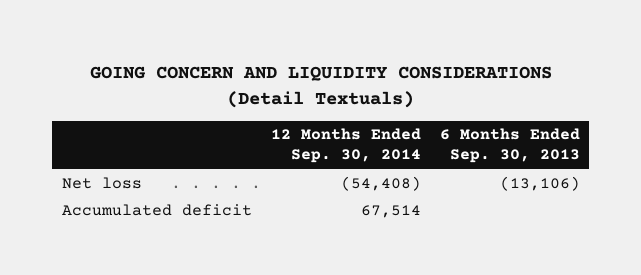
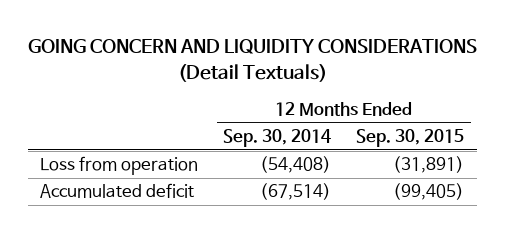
- | 12 Months Ended Sep. 30, 2014 | 6 Months Ended Sep. 30, 2013
+ | 12 Months Ended Sep. 30, 2014 | 12 Months Ended Sep. 30, 2015
- Net loss | (54,408) | (13,106)
- Accumulated deficit | 67,514 |
+ Loss from operation | (54,408) | (31,891)
+ Accumulated deficit | (67,514) | (99,405)

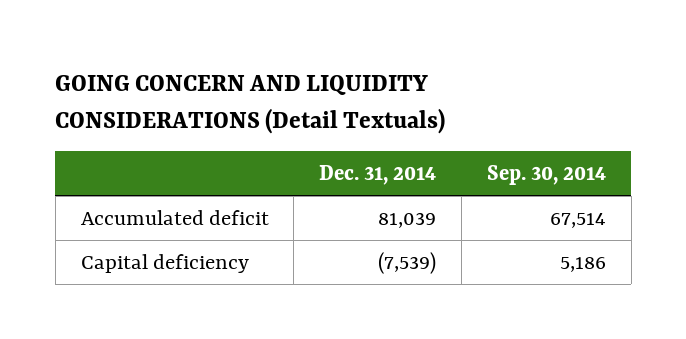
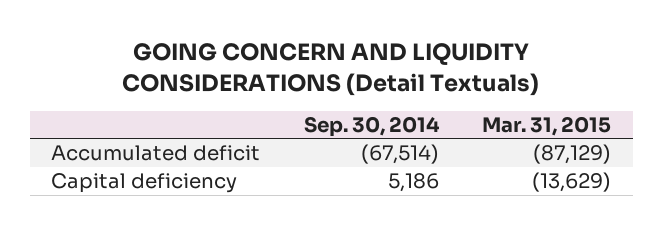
- | Dec. 31, 2014 | Sep. 30, 2014
+ | Sep. 30, 2014 | Mar. 31, 2015
- Accumulated deficit | 81,039 | 67,514
+ Accumulated deficit | (67,514) | (87,129)

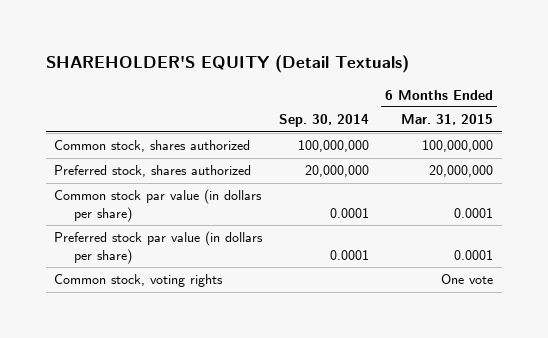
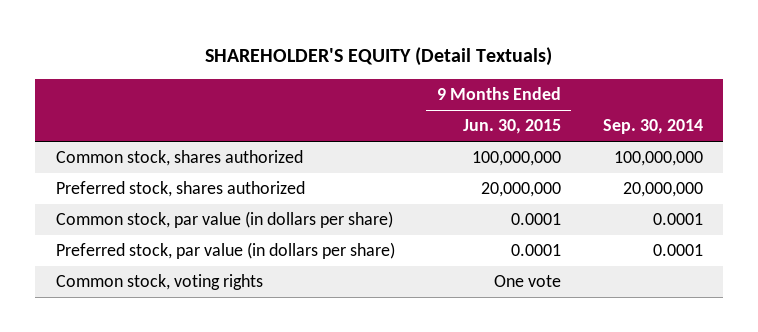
- | Sep. 30, 2014 | 6 Months Ended Mar. 31, 2015
+ | 9 Months Ended Jun. 30, 2015 | Sep. 30, 2014
- Common stock par value (in dollars per share) | 0.0001 | 0.0001
- Preferred stock par value (in dollars per share) | 0.0001 | 0.0001
+ Common stock, par value (in dollars per share) | 0.0001 | 0.0001
+ Preferred stock, par value (in dollars per share) | 0.0001 | 0.0001

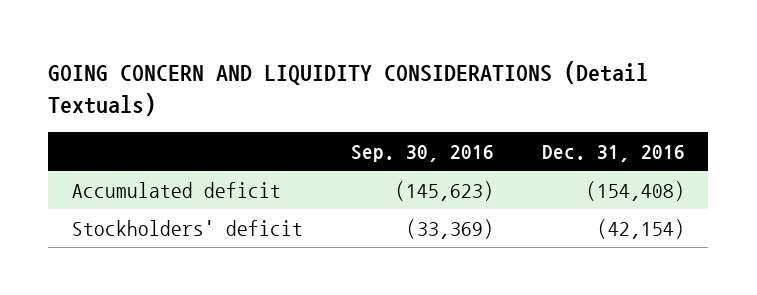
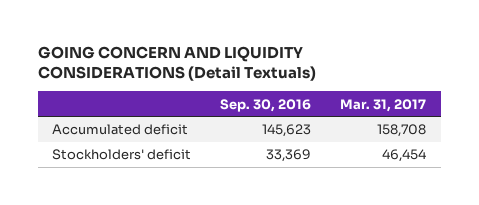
- | Sep. 30, 2016 | Dec. 31, 2016
+ | Sep. 30, 2016 | Mar. 31, 2017
- Accumulated deficit | (145,623) | (154,408)
- Stockholders' deficit | (33,369) | (42,154)
+ Accumulated deficit | 145,623 | 158,708
+ Stockholders' deficit | 33,369 | 46,454

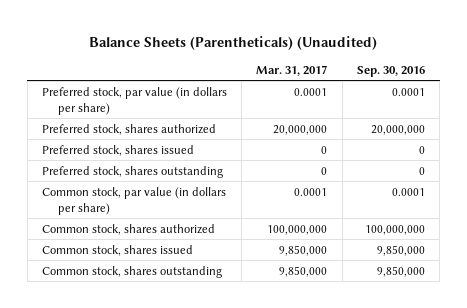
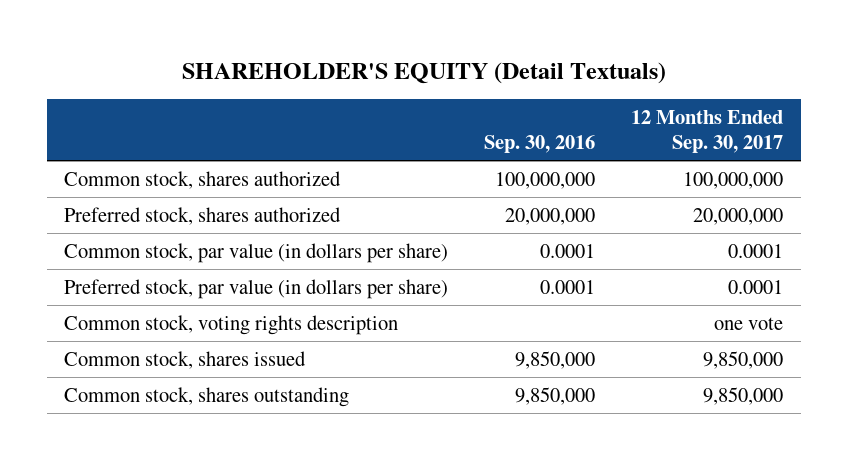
- Balance Sheets (Parentheticals) (Unaudited)
+ SHAREHOLDER'S EQUITY (Detail Textuals)
- | Mar. 31, 2017 | Sep. 30, 2016
+ | Sep. 30, 2016 | 12 Months Ended Sep. 30, 2017
moved up: Common stock, shares authorized | 100,000,000 | 100,000,000
- Preferred stock, shares issued | 0 | 0
- Preferred stock, shares outstanding | 0 | 0
moved down: Preferred stock, par value (in dollars per share) | 0.0001 | 0.0001
+ Common stock, voting rights description | | one vote

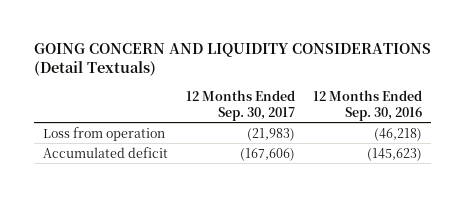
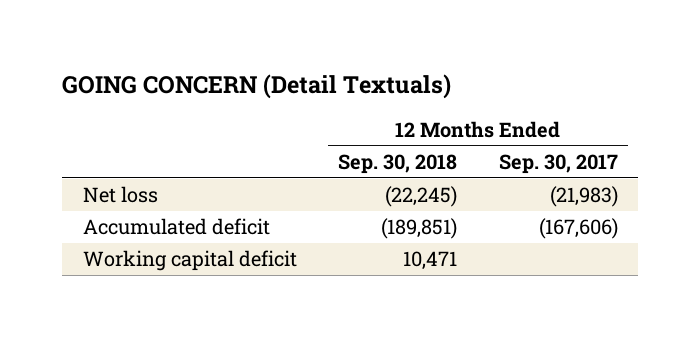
- GOING CONCERN AND LIQUIDITY CONSIDERATIONS (Detail Textuals)
+ GOING CONCERN (Detail Textuals)
- | 12 Months Ended Sep. 30, 2017 | 12 Months Ended Sep. 30, 2016
+ | 12 Months Ended Sep. 30, 2018 | 12 Months Ended Sep. 30, 2017
- Loss from operation | (21,983) | (46,218)
+ Net loss | (22,245) | (21,983)
+ Working capital deficit | 10,471 |

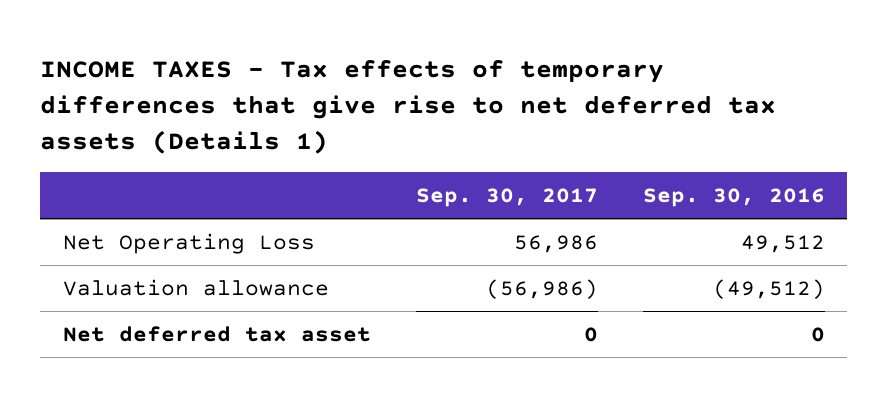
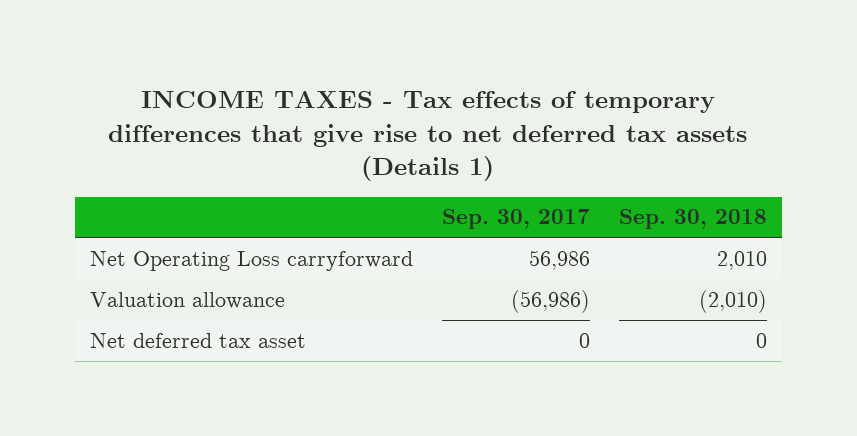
- | Sep. 30, 2017 | Sep. 30, 2016
+ | Sep. 30, 2017 | Sep. 30, 2018
- Net Operating Loss | 56,986 | 49,512
+ Net Operating Loss carryforward | 56,986 | 2,010

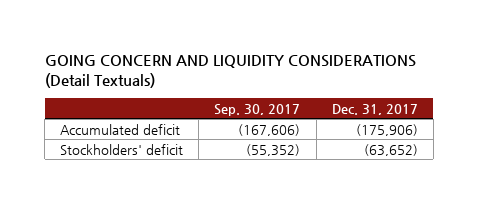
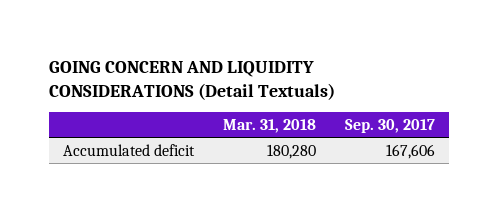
- | Sep. 30, 2017 | Dec. 31, 2017
+ | Mar. 31, 2018 | Sep. 30, 2017
- Accumulated deficit | (167,606) | (175,906)
- Stockholders' deficit | (55,352) | (63,652)
+ Accumulated deficit | 180,280 | 167,606

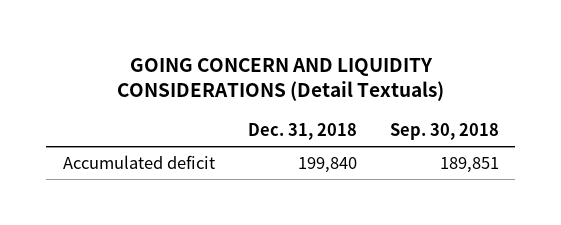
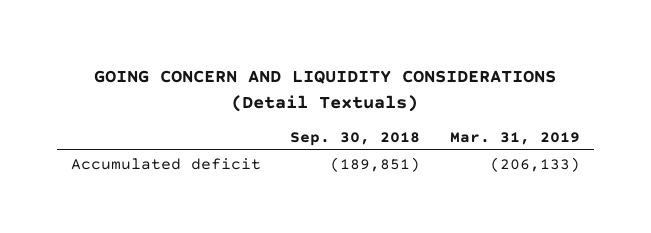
- | Dec. 31, 2018 | Sep. 30, 2018
+ | Sep. 30, 2018 | Mar. 31, 2019
- Accumulated deficit | 199,840 | 189,851
+ Accumulated deficit | (189,851) | (206,133)

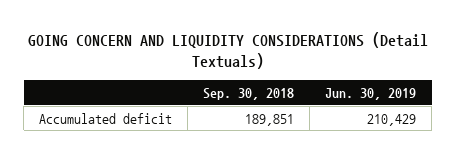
- | Sep. 30, 2018 | Mar. 31, 2019
+ | Sep. 30, 2018 | Jun. 30, 2019
- Accumulated deficit | (189,851) | (206,133)
+ Accumulated deficit | 189,851 | 210,429

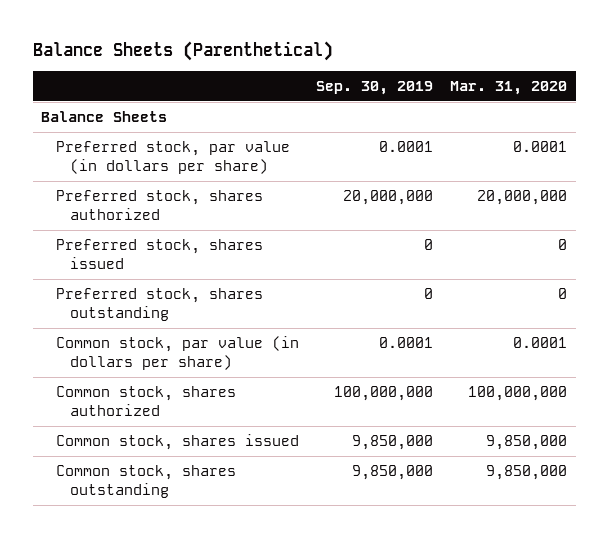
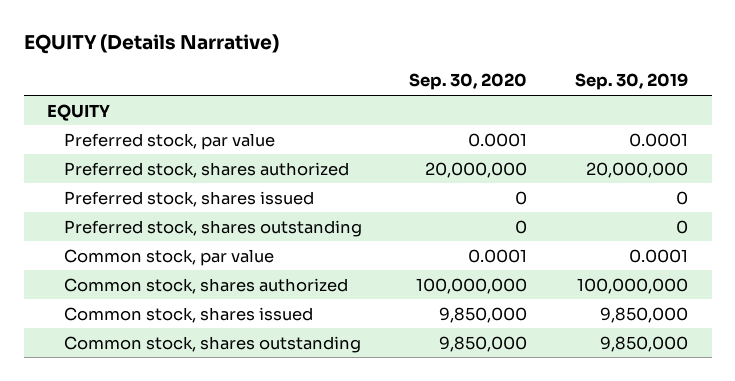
- Balance Sheets (Parenthetical)
+ EQUITY (Details Narrative)
- | Sep. 30, 2019 | Mar. 31, 2020
+ | Sep. 30, 2020 | Sep. 30, 2019
- Balance Sheets
- Preferred stock, par value (in dollars per share) | 0.0001 | 0.0001
+ EQUITY
+ Preferred stock, par value | 0.0001 | 0.0001
- Common stock, par value (in dollars per share) | 0.0001 | 0.0001
+ Common stock, par value | 0.0001 | 0.0001

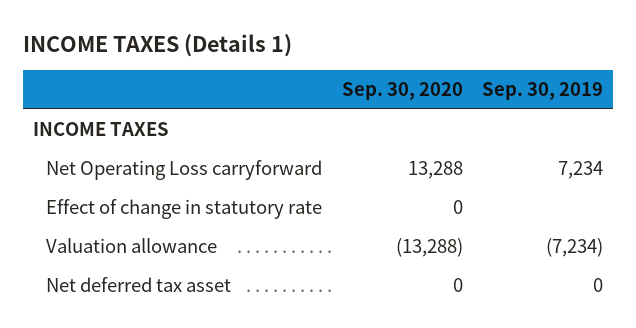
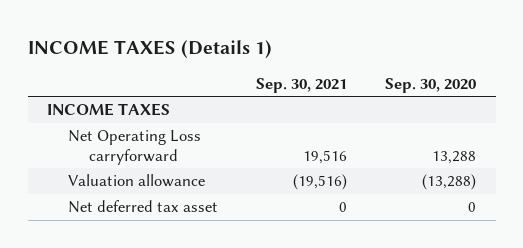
- | Sep. 30, 2020 | Sep. 30, 2019
+ | Sep. 30, 2021 | Sep. 30, 2020
- Effect of change in statutory rate | 0 |

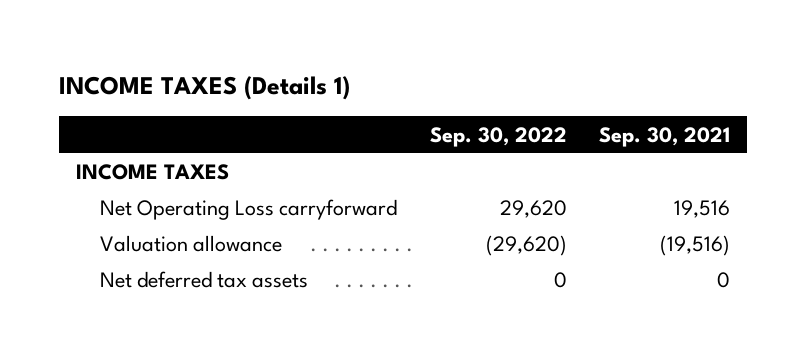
- | Sep. 30, 2021 | Sep. 30, 2020
+ | Sep. 30, 2022 | Sep. 30, 2021
- Net deferred tax asset | 0 | 0
+ Net deferred tax assets | 0 | 0

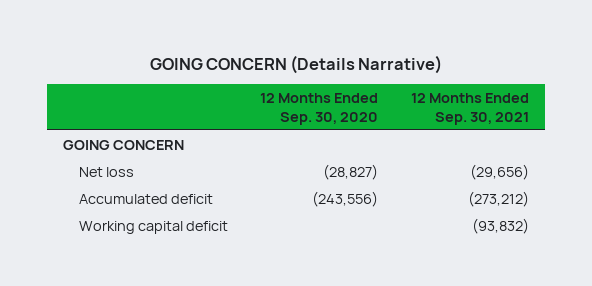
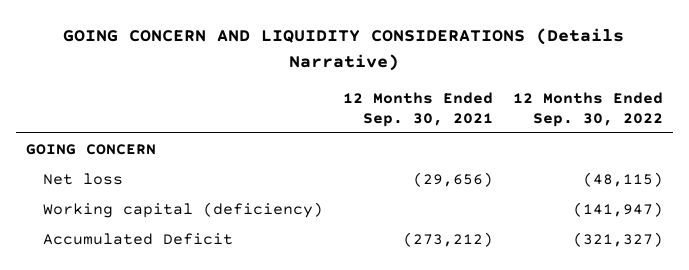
- GOING CONCERN (Details Narrative)
+ GOING CONCERN AND LIQUIDITY CONSIDERATIONS (Details Narrative)
- | 12 Months Ended Sep. 30, 2020 | 12 Months Ended Sep. 30, 2021
+ | 12 Months Ended Sep. 30, 2021 | 12 Months Ended Sep. 30, 2022
- Accumulated deficit | (243,556) | (273,212)
- Working capital deficit | | (93,832)
+ Working capital (deficiency) | | (141,947)
+ Accumulated Deficit | (273,212) | (321,327)

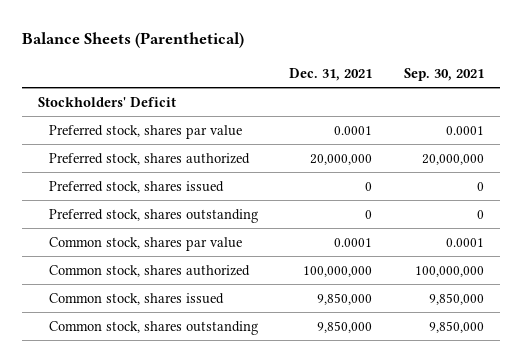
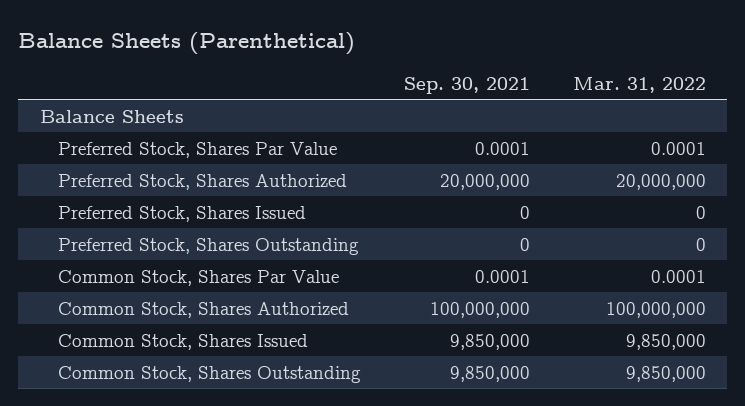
- | Dec. 31, 2021 | Sep. 30, 2021
+ | Sep. 30, 2021 | Mar. 31, 2022
- Stockholders' Deficit
- Preferred stock, shares par value | 0.0001 | 0.0001
- Preferred stock, shares authorized | 20,000,000 | 20,000,000
- Preferred stock, shares issued | 0 | 0
- Preferred stock, shares outstanding | 0 | 0
- Common stock, shares par value | 0.0001 | 0.0001
- Common stock, shares authorized | 100,000,000 | 100,000,000
- Common stock, shares issued | 9,850,000 | 9,850,000
- Common stock, shares outstanding | 9,850,000 | 9,850,000
+ Balance Sheets
+ Preferred Stock, Shares Par Value | 0.0001 | 0.0001
+ Preferred Stock, Shares Authorized | 20,000,000 | 20,000,000
+ Preferred Stock, Shares Issued | 0 | 0
+ Preferred Stock, Shares Outstanding | 0 | 0
+ Common Stock, Shares Par Value | 0.0001 | 0.0001
+ Common Stock, Shares Authorized | 100,000,000 | 100,000,000
+ Common Stock, Shares Issued | 9,850,000 | 9,850,000
+ Common Stock, Shares Outstanding | 9,850,000 | 9,850,000

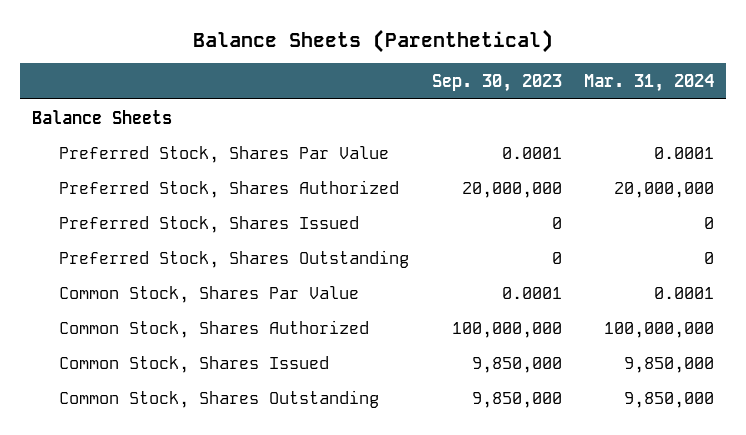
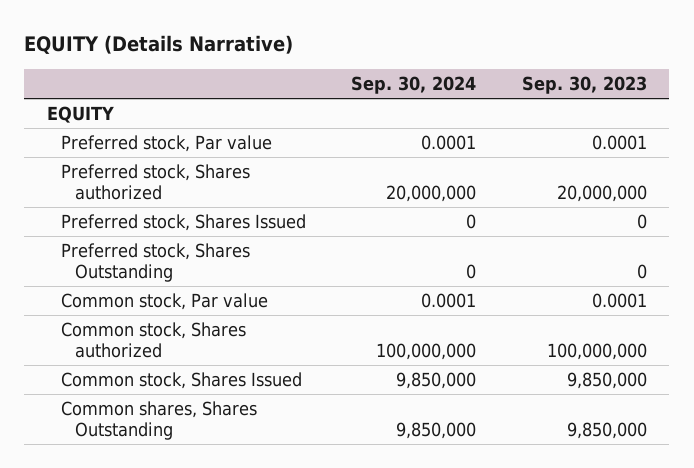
- Balance Sheets (Parenthetical)
+ EQUITY (Details Narrative)
- | Sep. 30, 2023 | Mar. 31, 2024
+ | Sep. 30, 2024 | Sep. 30, 2023
- Balance Sheets
- Preferred Stock, Shares Par Value | 0.0001 | 0.0001
- Preferred Stock, Shares Authorized | 20,000,000 | 20,000,000
- Preferred Stock, Shares Issued | 0 | 0
- Preferred Stock, Shares Outstanding | 0 | 0
- Common Stock, Shares Par Value | 0.0001 | 0.0001
- Common Stock, Shares Authorized | 100,000,000 | 100,000,000
- Common Stock, Shares Issued | 9,850,000 | 9,850,000
- Common Stock, Shares Outstanding | 9,850,000 | 9,850,000
+ EQUITY
+ Preferred stock, Par value | 0.0001 | 0.0001
+ Preferred stock, Shares authorized | 20,000,000 | 20,000,000
+ Preferred stock, Shares Issued | 0 | 0
+ Preferred stock, Shares Outstanding | 0 | 0
+ Common stock, Par value | 0.0001 | 0.0001
+ Common stock, Shares authorized | 100,000,000 | 100,000,000
+ Common stock, Shares Issued | 9,850,000 | 9,850,000
+ Common shares, Shares Outstanding | 9,850,000 | 9,850,000

